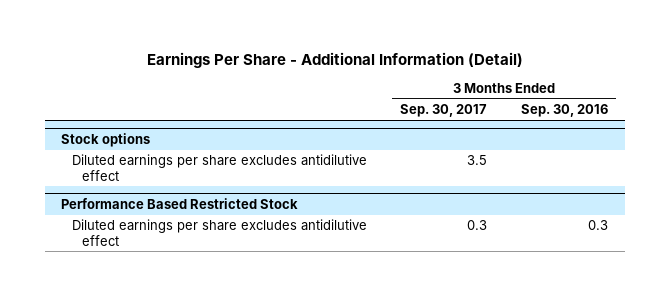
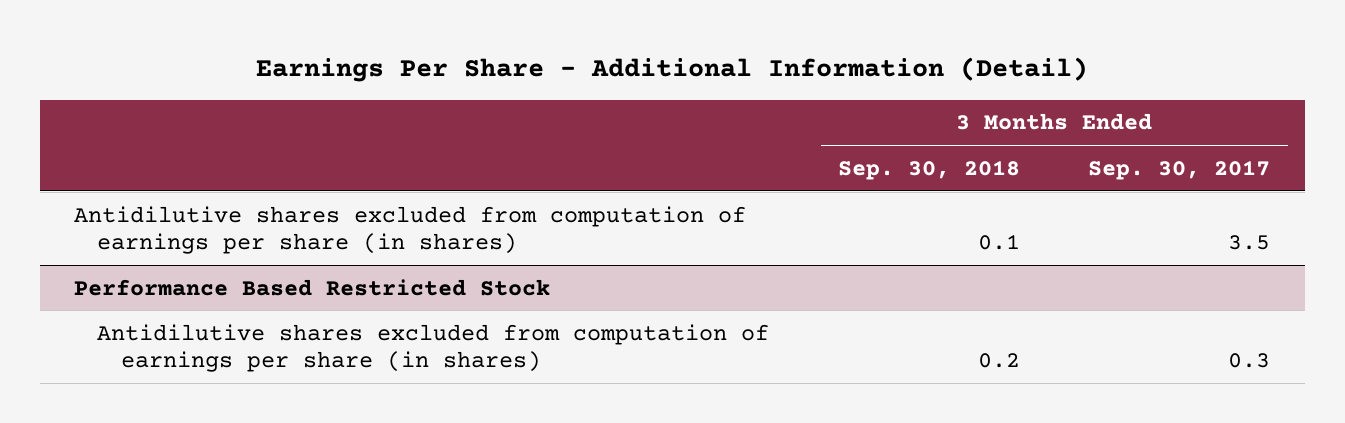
- | 3 Months Ended Sep. 30, 2017 | 3 Months Ended Sep. 30, 2016
+ | 3 Months Ended Sep. 30, 2018 | 3 Months Ended Sep. 30, 2017
- Stock options
- Diluted earnings per share excludes antidilutive effect | 3.5 |
+ Antidilutive shares excluded from computation of earnings per share (in shares) | 0.1 | 3.5
@ Performance Based Restricted Stock
- Diluted earnings per share excludes antidilutive effect | 0.3 | 0.3
+ Antidilutive shares excluded from computation of earnings per share (in shares) | 0.2 | 0.3

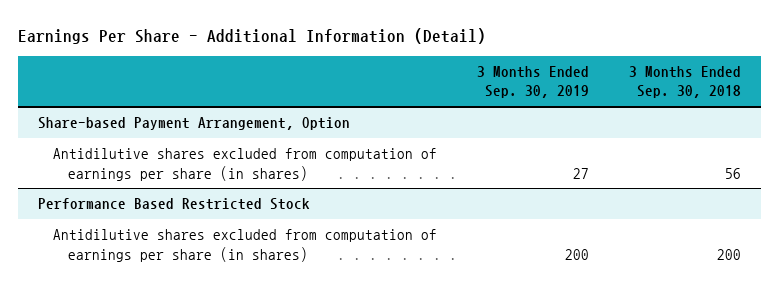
- | 3 Months Ended Sep. 30, 2018 | 3 Months Ended Sep. 30, 2017
+ | 3 Months Ended Sep. 30, 2019 | 3 Months Ended Sep. 30, 2018
- Antidilutive shares excluded from computation of earnings per share (in shares) | 0.1 | 3.5
+ Share-based Payment Arrangement, Option
+ Antidilutive shares excluded from computation of earnings per share (in shares) | 27 | 56
@ Performance Based Restricted Stock
- Antidilutive shares excluded from computation of earnings per share (in shares) | 0.2 | 0.3
+ Antidilutive shares excluded from computation of earnings per share (in shares) | 200 | 200

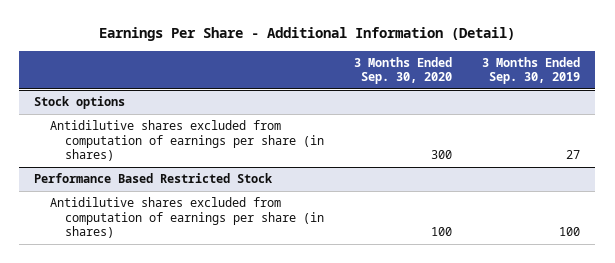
- | 3 Months Ended Sep. 30, 2019 | 3 Months Ended Sep. 30, 2018
+ | 3 Months Ended Sep. 30, 2020 | 3 Months Ended Sep. 30, 2019
- Share-based Payment Arrangement, Option
+ Stock options
@ Performance Based Restricted Stock
- Antidilutive shares excluded from computation of earnings per share (in shares) | 200 | 200
+ Antidilutive shares excluded from computation of earnings per share (in shares) | 100 | 100

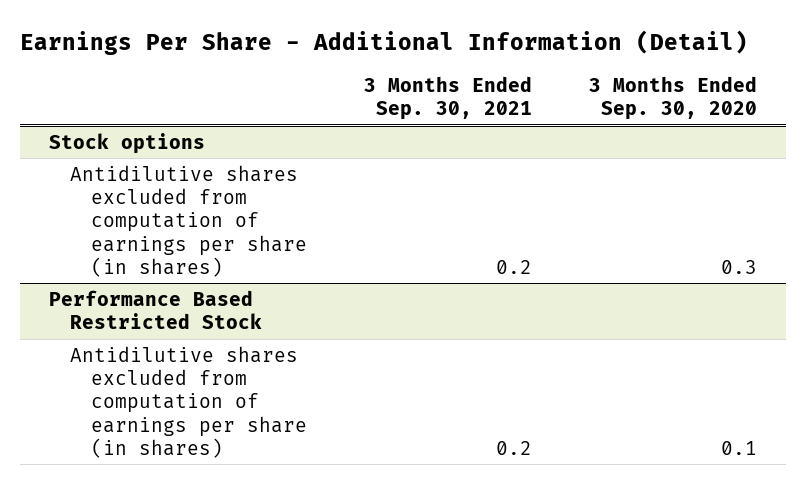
- | 3 Months Ended Sep. 30, 2020 | 3 Months Ended Sep. 30, 2019
+ | 3 Months Ended Sep. 30, 2021 | 3 Months Ended Sep. 30, 2020
@ Stock options
- Antidilutive shares excluded from computation of earnings per share (in shares) | 300 | 27
+ Antidilutive shares excluded from computation of earnings per share (in shares) | 0.2 | 0.3
@ Performance Based Restricted Stock
- Antidilutive shares excluded from computation of earnings per share (in shares) | 100 | 100
+ Antidilutive shares excluded from computation of earnings per share (in shares) | 0.2 | 0.1

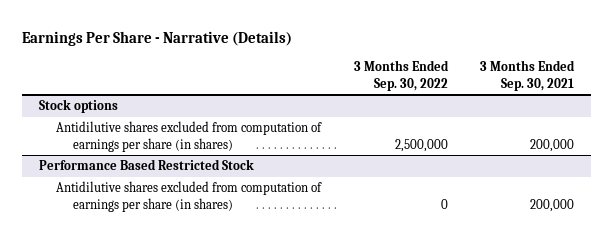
- Earnings Per Share - Additional Information (Detail)
+ Earnings Per Share - Narrative (Details)
- | 3 Months Ended Sep. 30, 2021 | 3 Months Ended Sep. 30, 2020
+ | 3 Months Ended Sep. 30, 2022 | 3 Months Ended Sep. 30, 2021
@ Stock options
- Antidilutive shares excluded from computation of earnings per share (in shares) | 0.2 | 0.3
+ Antidilutive shares excluded from computation of earnings per share (in shares) | 2,500,000 | 200,000
@ Performance Based Restricted Stock
- Antidilutive shares excluded from computation of earnings per share (in shares) | 0.2 | 0.1
+ Antidilutive shares excluded from computation of earnings per share (in shares) | 0 | 200,000

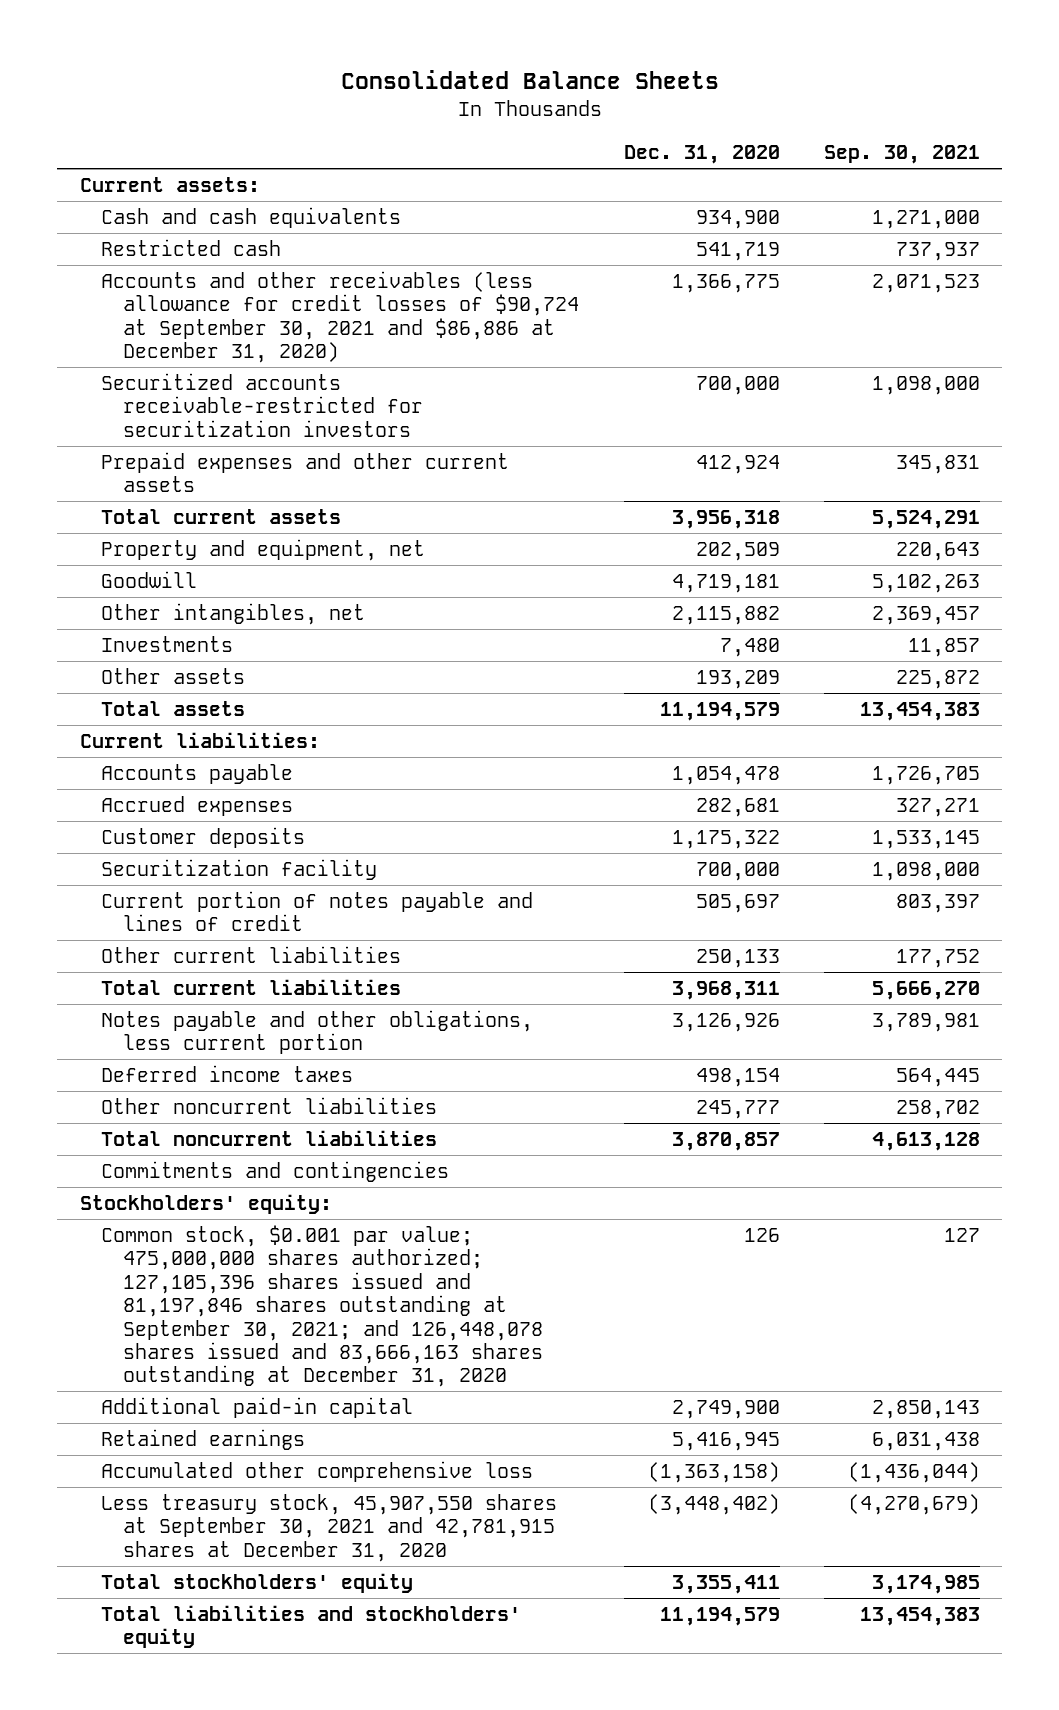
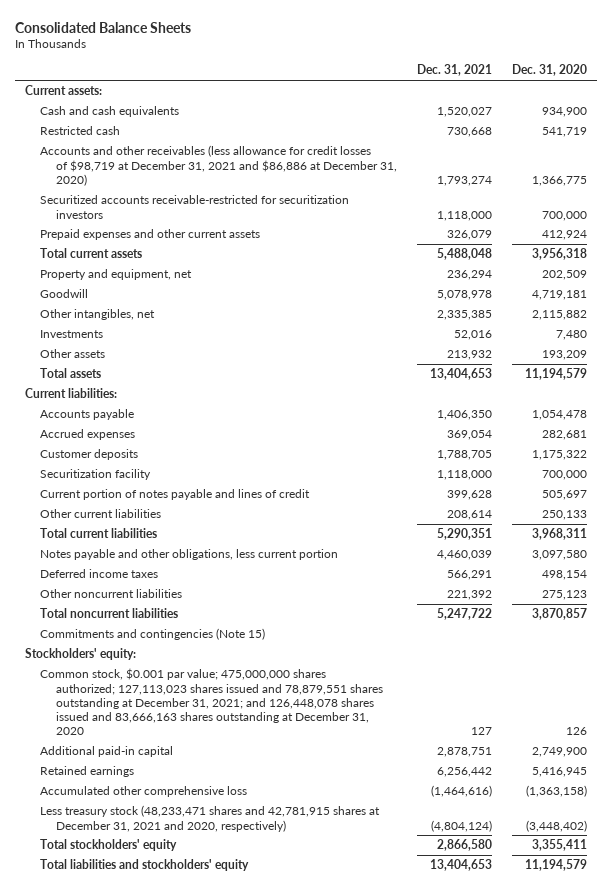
- | Dec. 31, 2020 | Sep. 30, 2021
+ | Dec. 31, 2021 | Dec. 31, 2020
- Accounts and other receivables (less allowance for credit losses of $90,724 at September 30, 2021 and $86,886 at December 31, 2020) | 1,366,775 | 2,071,523
+ Accounts and other receivables (less allowance for credit losses of $98,719 at December 31, 2021 and $86,886 at December 31, 2020) | 1,793,274 | 1,366,775
- Notes payable and other obligations, less current portion | 3,126,926 | 3,789,981
+ Notes payable and other obligations, less current portion | 4,460,039 | 3,097,580
- Other noncurrent liabilities | 245,777 | 258,702
+ Other noncurrent liabilities | 221,392 | 275,123
- Commitments and contingencies
+ Commitments and contingencies (Note 15)
- Common stock, $0.001 par value; 475,000,000 shares authorized; 127,105,396 shares issued and 81,197,846 shares outstanding at September 30, 2021; and 126,448,078 shares issued and 83,666,163 shares outstanding at December 31, 2020 | 126 | 127
+ Common stock, $0.001 par value; 475,000,000 shares authorized; 127,113,023 shares issued and 78,879,551 shares outstanding at December 31, 2021; and 126,448,078 shares issued and 83,666,163 shares outstanding at December 31, 2020 | 127 | 126
- Less treasury stock, 45,907,550 shares at September 30, 2021 and 42,781,915 shares at December 31, 2020 | (3,448,402) | (4,270,679)
+ Less treasury stock (48,233,471 shares and 42,781,915 shares at December 31, 2021 and 2020, respectively) | (4,804,124) | (3,448,402)

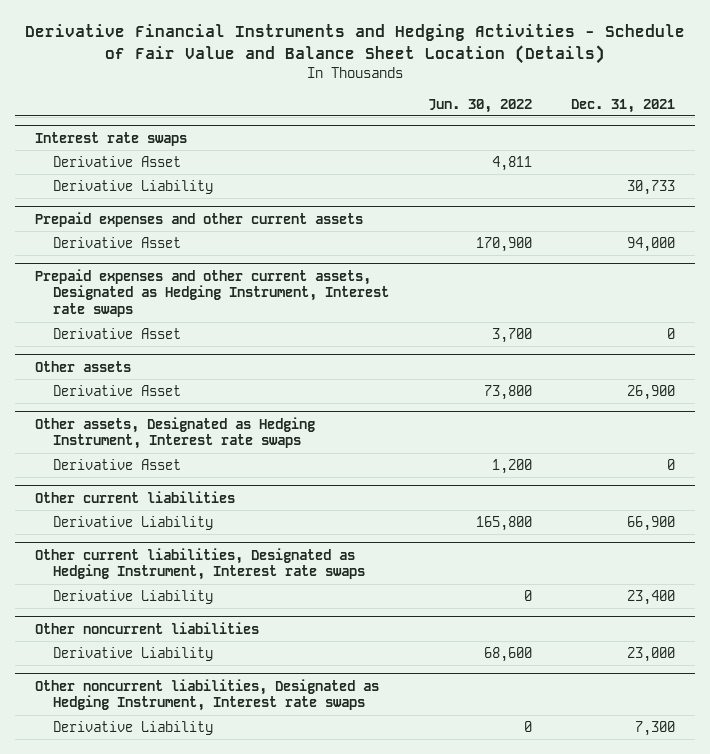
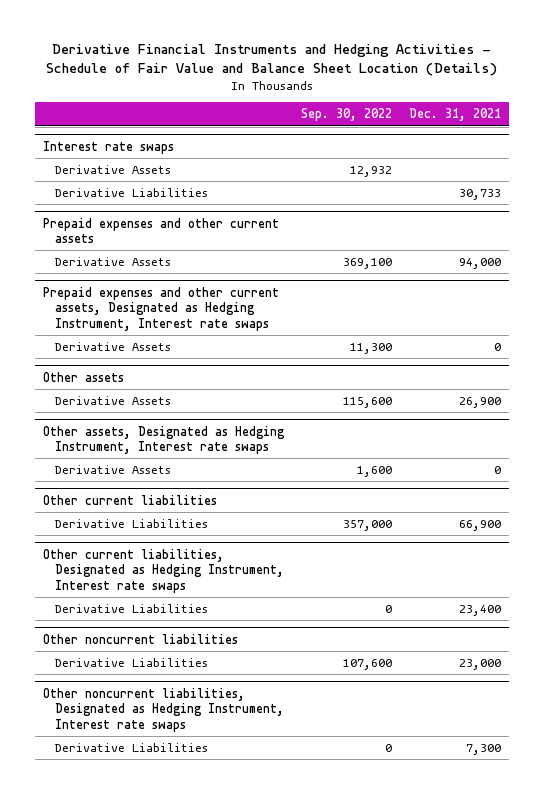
- | Jun. 30, 2022 | Dec. 31, 2021
+ | Sep. 30, 2022 | Dec. 31, 2021
@ Interest rate swaps
- Derivative Asset | 4,811 |
- Derivative Liability | | 30,733
+ Derivative Assets | 12,932 |
+ Derivative Liabilities | | 30,733
@ Prepaid expenses and other current assets
- Derivative Asset | 170,900 | 94,000
+ Derivative Assets | 369,100 | 94,000
@ Prepaid expenses and other current assets, Designated as Hedging Instrument, Interest rate swaps
- Derivative Asset | 3,700 | 0
+ Derivative Assets | 11,300 | 0
@ Other assets
- Derivative Asset | 73,800 | 26,900
+ Derivative Assets | 115,600 | 26,900
@ Other assets, Designated as Hedging Instrument, Interest rate swaps
- Derivative Asset | 1,200 | 0
+ Derivative Assets | 1,600 | 0
@ Other current liabilities
- Derivative Liability | 165,800 | 66,900
+ Derivative Liabilities | 357,000 | 66,900
@ Other current liabilities, Designated as Hedging Instrument, Interest rate swaps
- Derivative Liability | 0 | 23,400
+ Derivative Liabilities | 0 | 23,400
@ Other noncurrent liabilities
- Derivative Liability | 68,600 | 23,000
+ Derivative Liabilities | 107,600 | 23,000
@ Other noncurrent liabilities, Designated as Hedging Instrument, Interest rate swaps
- Derivative Liability | 0 | 7,300
+ Derivative Liabilities | 0 | 7,300

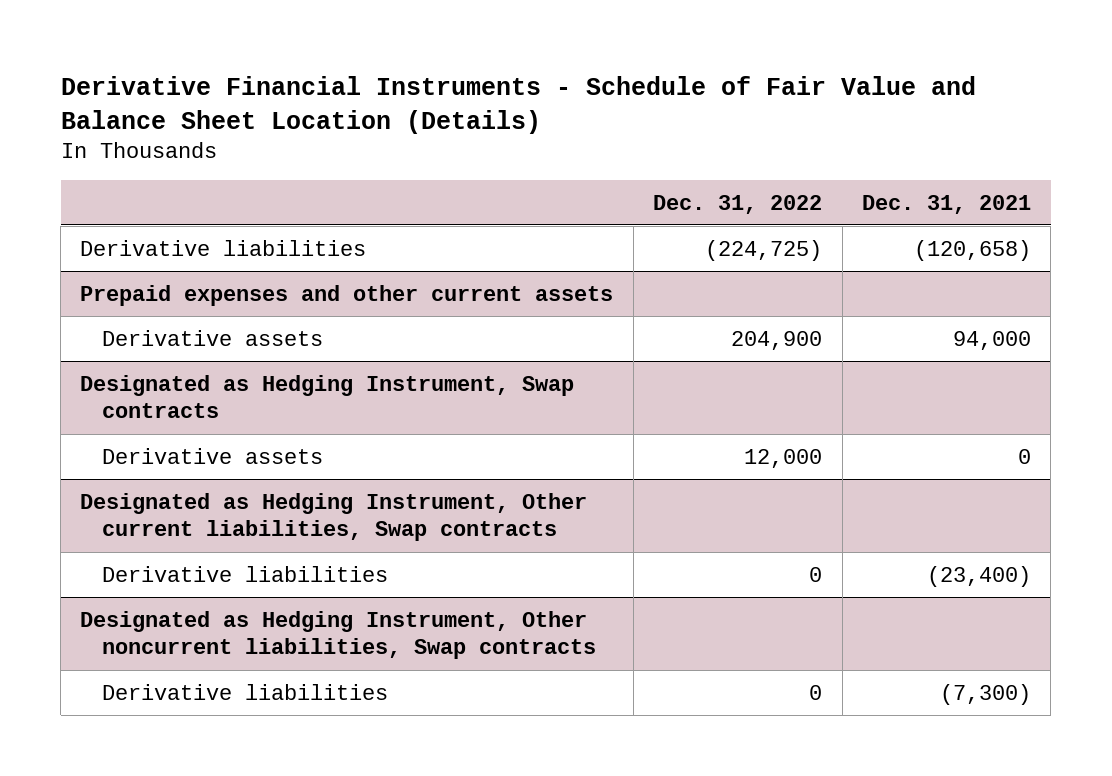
- Derivative Financial Instruments and Hedging Activities - Schedule of Fair Value and Balance Sheet Location (Details)
+ Derivative Financial Instruments - Schedule of Fair Value and Balance Sheet Location (Details)
- | Sep. 30, 2022 | Dec. 31, 2021
+ | Dec. 31, 2022 | Dec. 31, 2021
- Interest rate swaps
- Derivative Assets | 12,932 |
- Derivative Liabilities | | 30,733
+ Derivative liabilities | (224,725) | (120,658)
@ Prepaid expenses and other current assets
- Derivative Assets | 369,100 | 94,000
- Prepaid expenses and other current assets, Designated as Hedging Instrument, Interest rate swaps
- Derivative Assets | 11,300 | 0
- Other assets
- Derivative Assets | 115,600 | 26,900
- Other assets, Designated as Hedging Instrument, Interest rate swaps
- Derivative Assets | 1,600 | 0
- Other current liabilities
- Derivative Liabilities | 357,000 | 66,900
- Other current liabilities, Designated as Hedging Instrument, Interest rate swaps
- Derivative Liabilities | 0 | 23,400
- Other noncurrent liabilities
- Derivative Liabilities | 107,600 | 23,000
- Other noncurrent liabilities, Designated as Hedging Instrument, Interest rate swaps
- Derivative Liabilities | 0 | 7,300
@ Prepaid expenses and other current assets
+ Derivative assets | 204,900 | 94,000
+ Designated as Hedging Instrument, Swap contracts
+ Derivative assets | 12,000 | 0
+ Designated as Hedging Instrument, Other current liabilities, Swap contracts
+ Derivative liabilities | 0 | (23,400)
+ Designated as Hedging Instrument, Other noncurrent liabilities, Swap contracts
+ Derivative liabilities | 0 | (7,300)

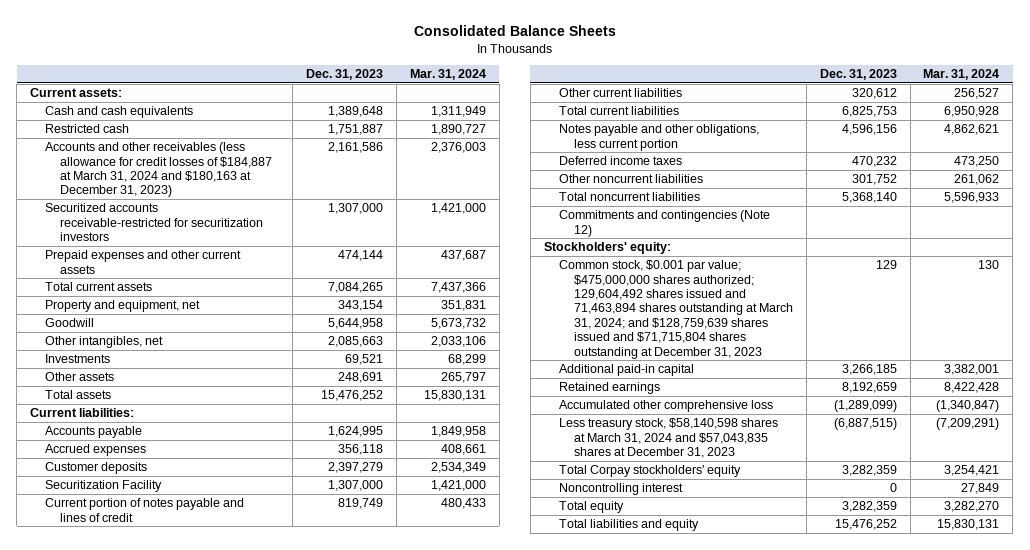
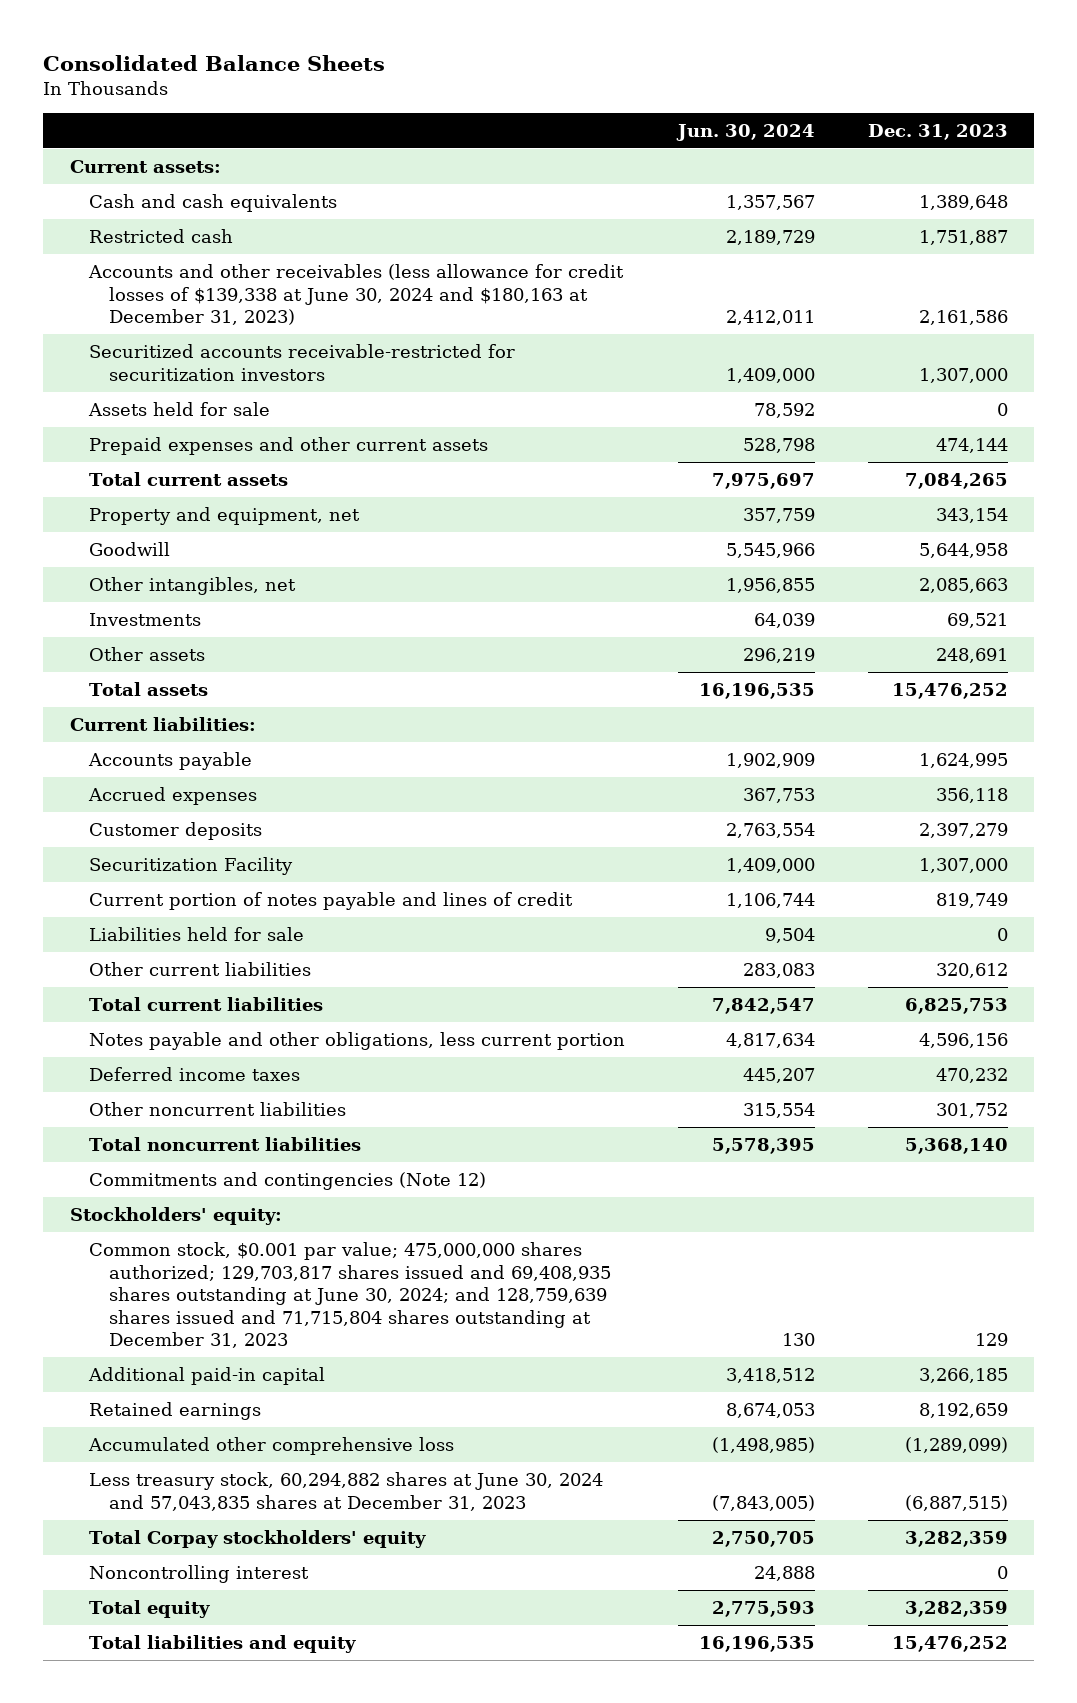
- | Dec. 31, 2023 | Mar. 31, 2024
+ | Jun. 30, 2024 | Dec. 31, 2023
- Accounts and other receivables (less allowance for credit losses of $184,887 at March 31, 2024 and $180,163 at December 31, 2023) | 2,161,586 | 2,376,003
+ Accounts and other receivables (less allowance for credit losses of $139,338 at June 30, 2024 and $180,163 at December 31, 2023) | 2,412,011 | 2,161,586
+ Assets held for sale | 78,592 | 0
+ Liabilities held for sale | 9,504 | 0
- Common stock, $0.001 par value; $475,000,000 shares authorized; 129,604,492 shares issued and 71,463,894 shares outstanding at March 31, 2024; and $128,759,639 shares issued and $71,715,804 shares outstanding at December 31, 2023 | 129 | 130
+ Common stock, $0.001 par value; 475,000,000 shares authorized; 129,703,817 shares issued and 69,408,935 shares outstanding at June 30, 2024; and 128,759,639 shares issued and 71,715,804 shares outstanding at December 31, 2023 | 130 | 129
- Less treasury stock, $58,140,598 shares at March 31, 2024 and $57,043,835 shares at December 31, 2023 | (6,887,515) | (7,209,291)
+ Less treasury stock, 60,294,882 shares at June 30, 2024 and 57,043,835 shares at December 31, 2023 | (7,843,005) | (6,887,515)

